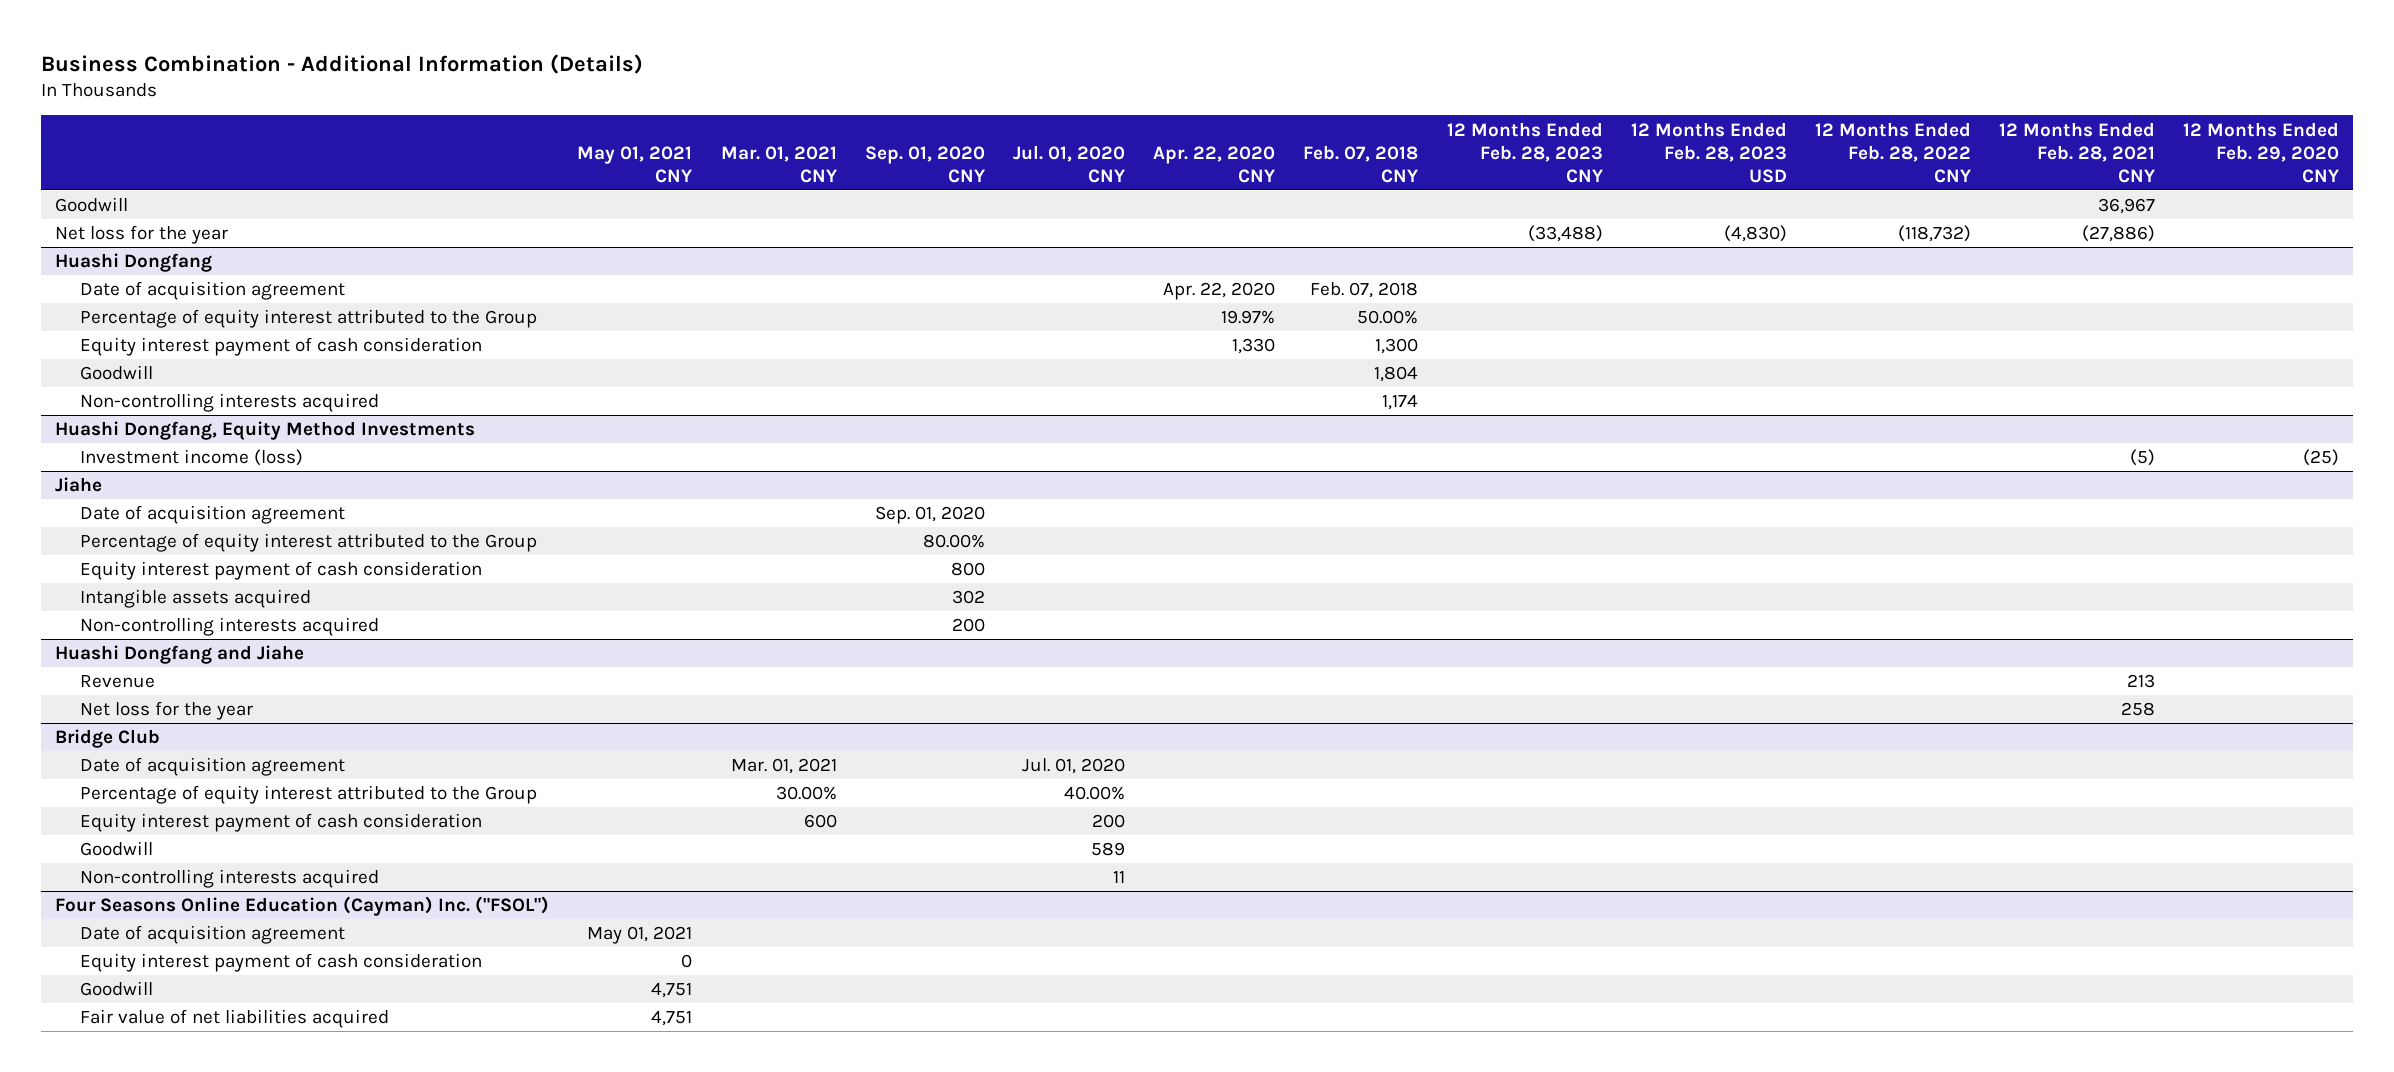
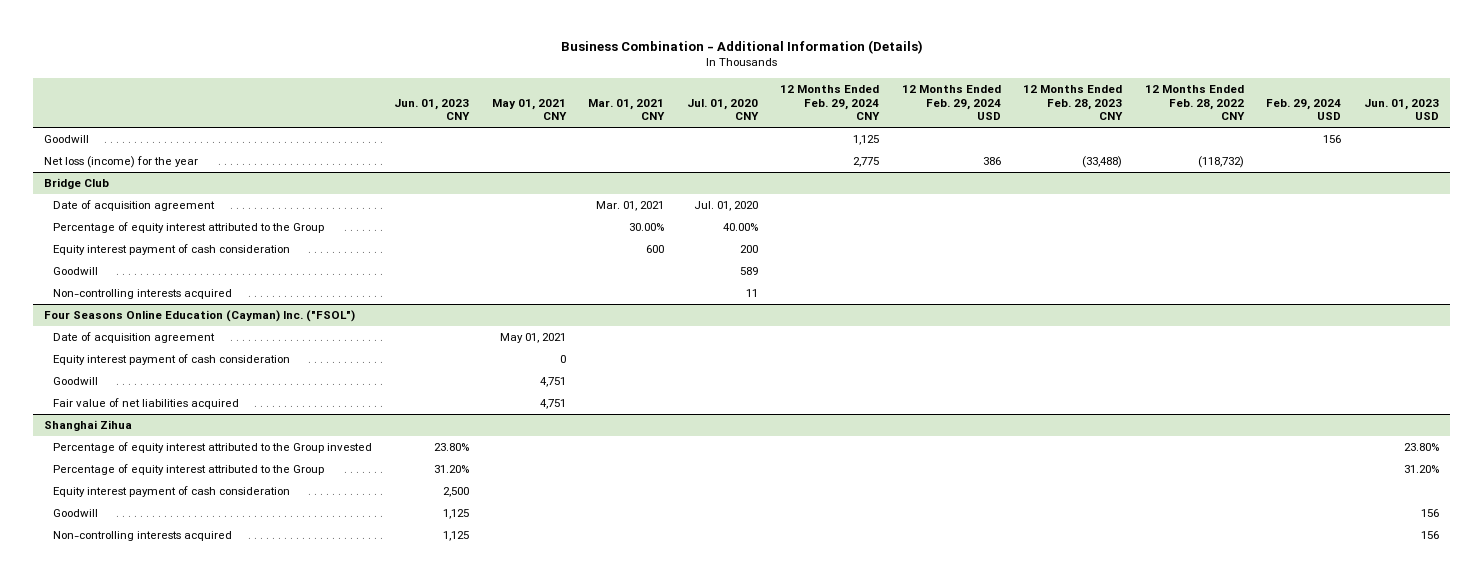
- | May 01, 2021 CNY | Mar. 01, 2021 CNY | Sep. 01, 2020 CNY | Jul. 01, 2020 CNY | Apr. 22, 2020 CNY | Feb. 07, 2018 CNY | 12 Months Ended Feb. 28, 2023 CNY | 12 Months Ended Feb. 28, 2023 USD | 12 Months Ended Feb. 28, 2022 CNY | 12 Months Ended Feb. 28, 2021 CNY | 12 Months Ended Feb. 29, 2020 CNY
+ | Jun. 01, 2023 CNY | May 01, 2021 CNY | Mar. 01, 2021 CNY | Jul. 01, 2020 CNY | 12 Months Ended Feb. 29, 2024 CNY | 12 Months Ended Feb. 29, 2024 USD | 12 Months Ended Feb. 28, 2023 CNY | 12 Months Ended Feb. 28, 2022 CNY | Feb. 29, 2024 USD | Jun. 01, 2023 USD
- Net loss for the year | | | | | | | (33,488) | (4,830) | (118,732) | (27,886) |
- Huashi Dongfang
- Date of acquisition agreement | | | | | Apr. 22, 2020 | Feb. 07, 2018 | | | | |
- Percentage of equity interest attributed to the Group | | | | | 19.97% | 50.00% | | | | |
- Equity interest payment of cash consideration | | | | | 1,330 | 1,300 | | | | |
- Goodwill | | | | | | 1,804 | | | | |
- Non-controlling interests acquired | | | | | | 1,174 | | | | |
- Huashi Dongfang, Equity Method Investments
- Investment income (loss) | | | | | | | | | | (5) | (25)
- Jiahe
- Date of acquisition agreement | | | Sep. 01, 2020 | | | | | | | |
- Percentage of equity interest attributed to the Group | | | 80.00% | | | | | | | |
- Equity interest payment of cash consideration | | | 800 | | | | | | | |
- Intangible assets acquired | | | 302 | | | | | | | |
- Non-controlling interests acquired | | | 200 | | | | | | | |
- Huashi Dongfang and Jiahe
- Revenue | | | | | | | | | | 213 |
- Net loss for the year | | | | | | | | | | 258 |
+ Net loss (income) for the year | | | | | 2,775 | 386 | (33,488) | (118,732) | |
+ Shanghai Zihua
+ Percentage of equity interest attributed to the Group invested | 23.80% | | | | | | | | | 23.80%
+ Percentage of equity interest attributed to the Group | 31.20% | | | | | | | | | 31.20%
+ Equity interest payment of cash consideration | 2,500 | | | | | | | | |
+ Goodwill | 1,125 | | | | | | | | | 156
+ Non-controlling interests acquired | 1,125 | | | | | | | | | 156

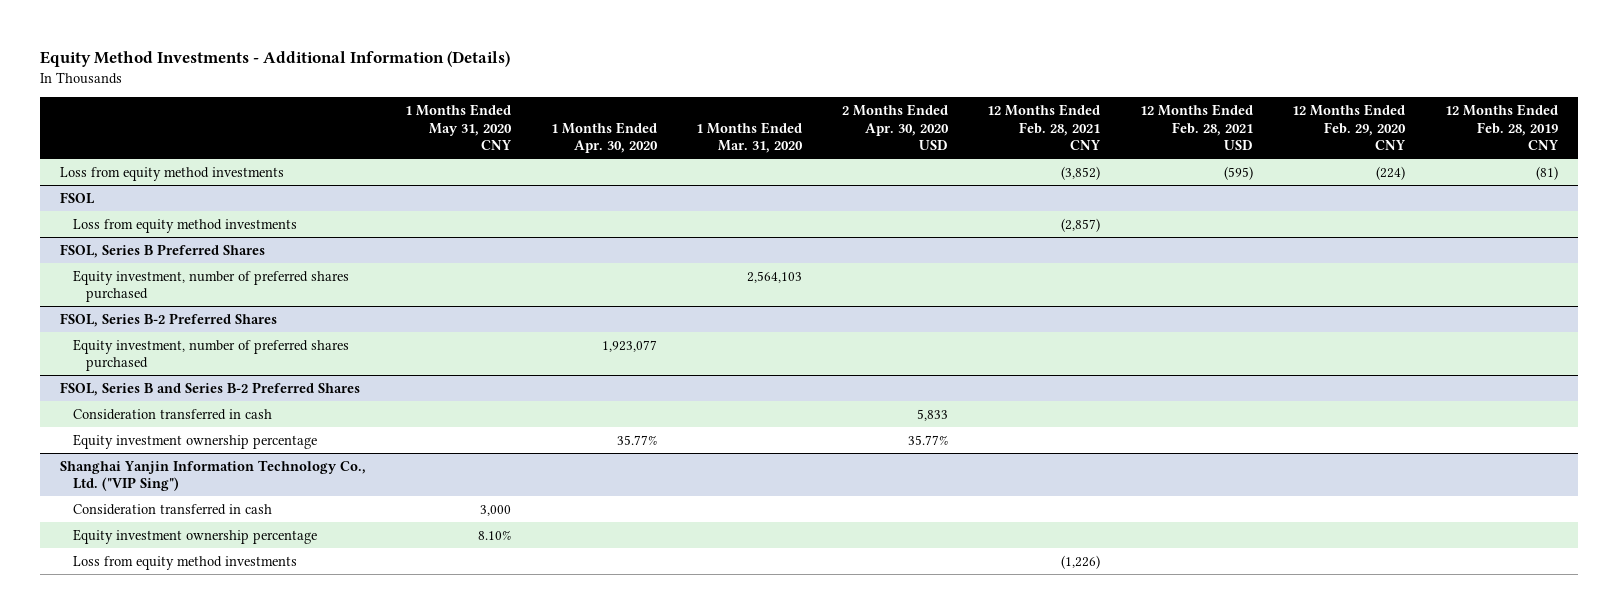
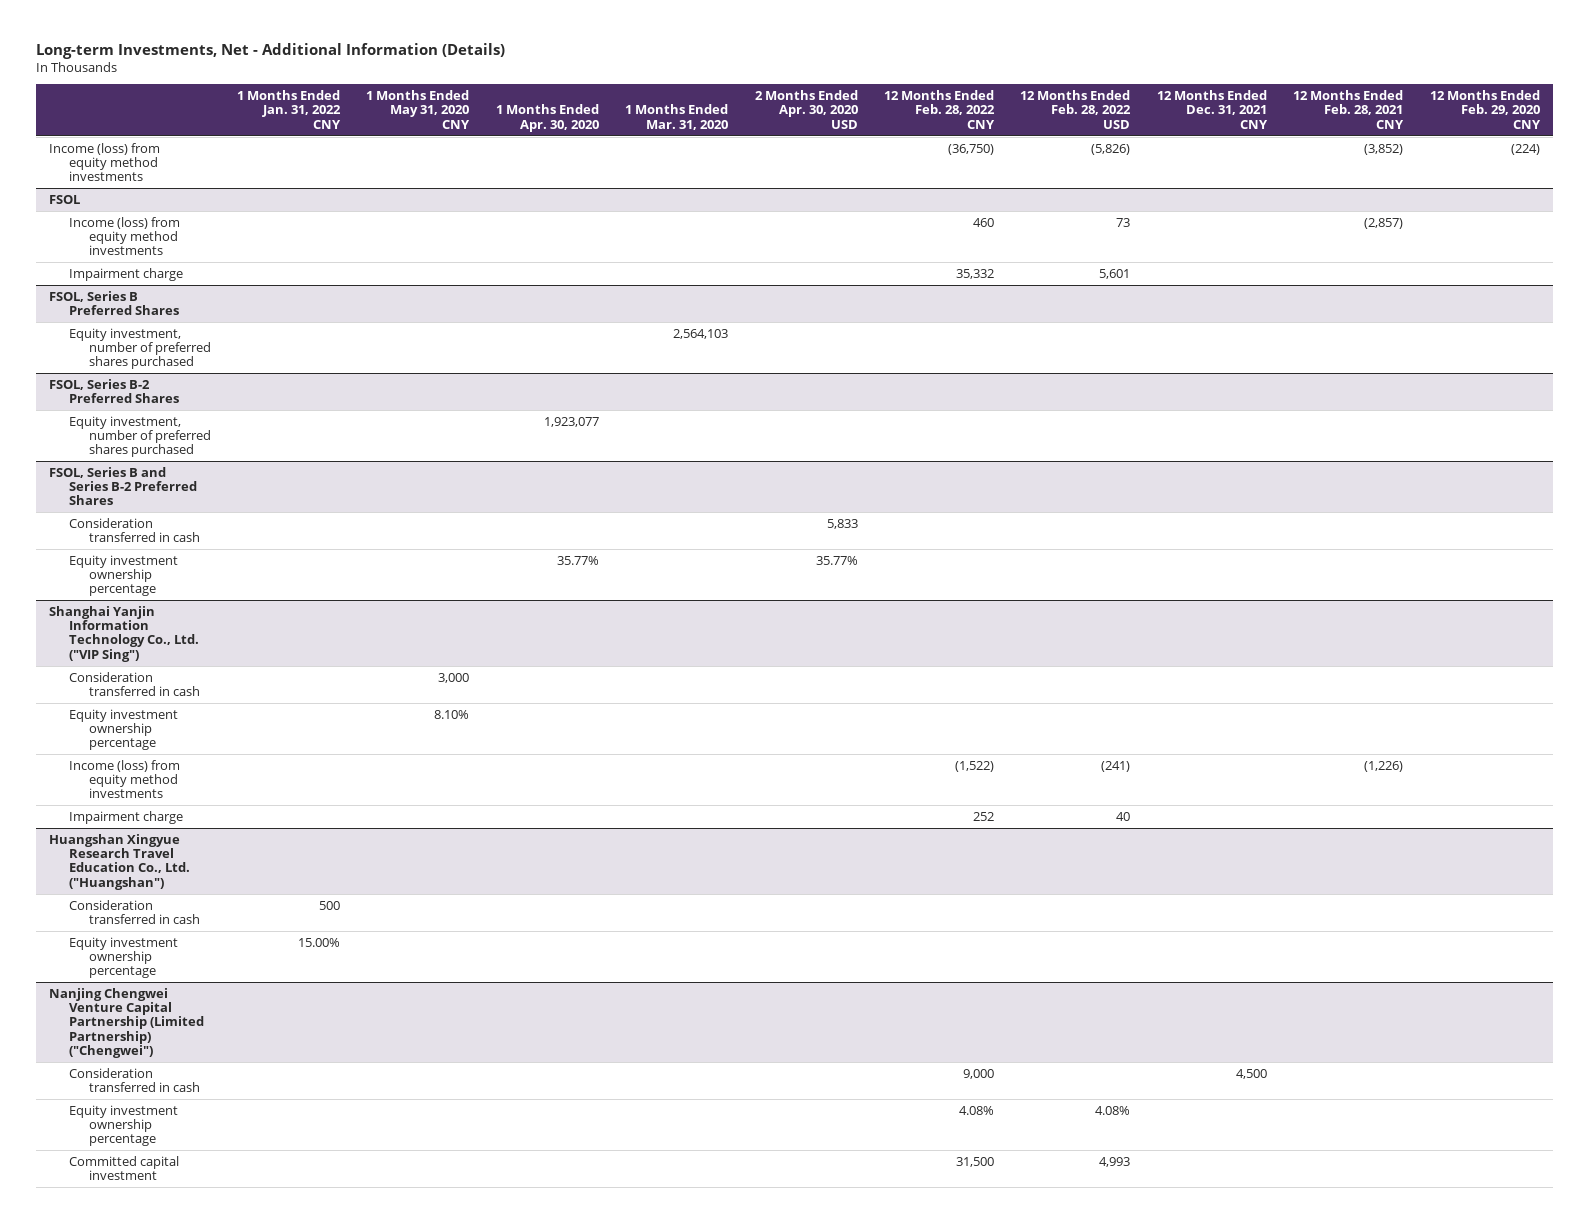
- Equity Method Investments - Additional Information (Details)
+ Long-term Investments, Net - Additional Information (Details)
- | 1 Months Ended May 31, 2020 CNY | 1 Months Ended Apr. 30, 2020 | 1 Months Ended Mar. 31, 2020 | 2 Months Ended Apr. 30, 2020 USD | 12 Months Ended Feb. 28, 2021 CNY | 12 Months Ended Feb. 28, 2021 USD | 12 Months Ended Feb. 29, 2020 CNY | 12 Months Ended Feb. 28, 2019 CNY
+ | 1 Months Ended Jan. 31, 2022 CNY | 1 Months Ended May 31, 2020 CNY | 1 Months Ended Apr. 30, 2020 | 1 Months Ended Mar. 31, 2020 | 2 Months Ended Apr. 30, 2020 USD | 12 Months Ended Feb. 28, 2022 CNY | 12 Months Ended Feb. 28, 2022 USD | 12 Months Ended Dec. 31, 2021 CNY | 12 Months Ended Feb. 28, 2021 CNY | 12 Months Ended Feb. 29, 2020 CNY
- Loss from equity method investments | | | | | (3,852) | (595) | (224) | (81)
+ Income (loss) from equity method investments | | | | | | (36,750) | (5,826) | | (3,852) | (224)
@ FSOL
- Loss from equity method investments | | | | | (2,857) | | |
+ Income (loss) from equity method investments | | | | | | 460 | 73 | | (2,857) |
+ Impairment charge | | | | | | 35,332 | 5,601 | | |
@ Shanghai Yanjin Information Technology Co., Ltd. ("VIP Sing")
- Loss from equity method investments | | | | | (1,226) | | |
+ Income (loss) from equity method investments | | | | | | (1,522) | (241) | | (1,226) |
+ Impairment charge | | | | | | 252 | 40 | | |
+ Huangshan Xingyue Research Travel Education Co., Ltd. ("Huangshan")
+ Consideration transferred in cash | 500 | | | | | | | | |
+ Equity investment ownership percentage | 15.00% | | | | | | | | |
+ Nanjing Chengwei Venture Capital Partnership (Limited Partnership) ("Chengwei")
+ Consideration transferred in cash | | | | | | 9,000 | | 4,500 | |
+ Equity investment ownership percentage | | | | | | 4.08% | 4.08% | | |
+ Committed capital investment | | | | | | 31,500 | 4,993 | | |

